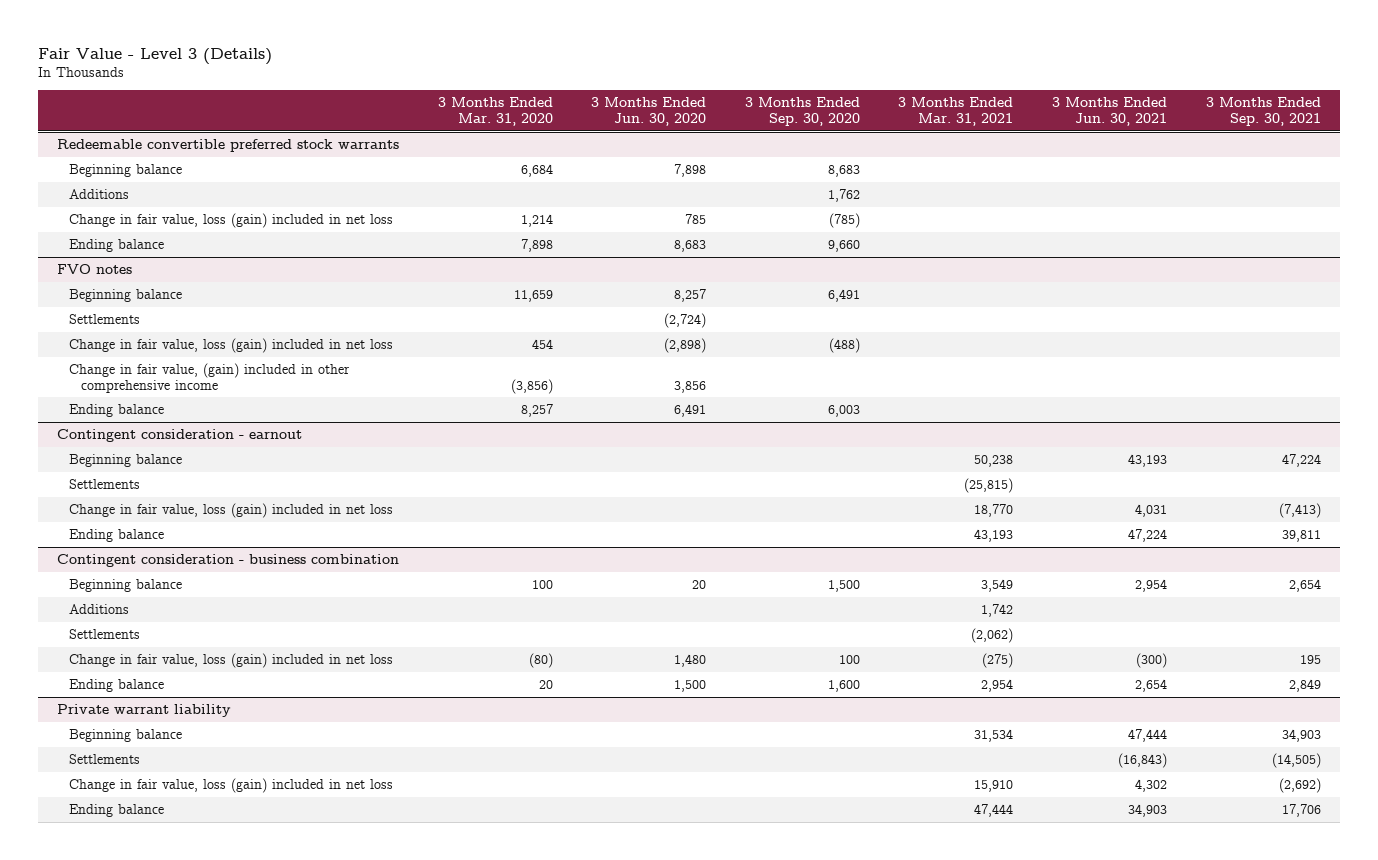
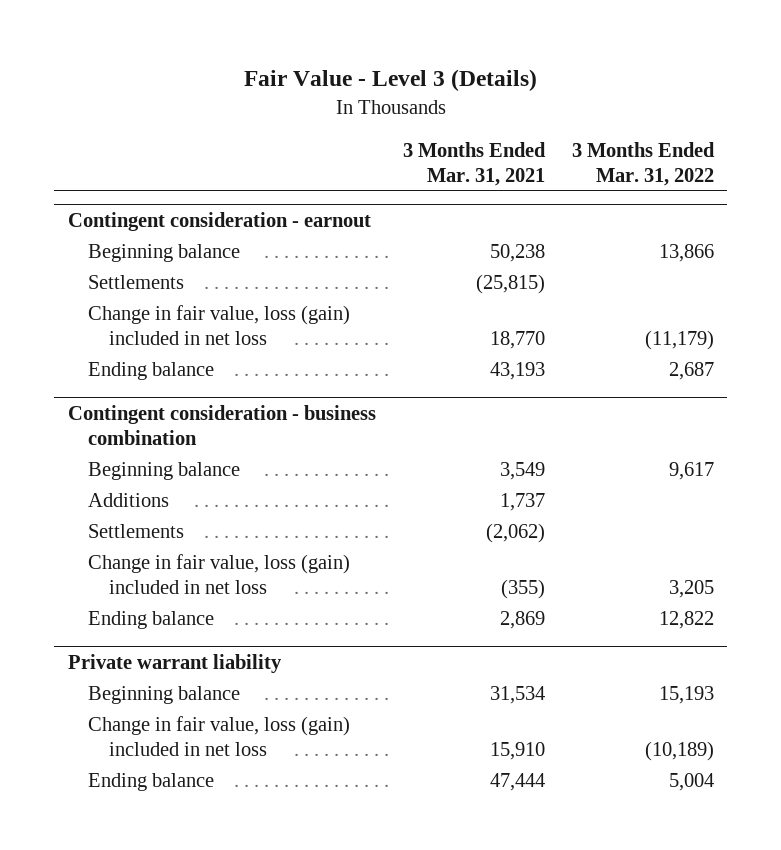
- | 3 Months Ended Mar. 31, 2020 | 3 Months Ended Jun. 30, 2020 | 3 Months Ended Sep. 30, 2020 | 3 Months Ended Mar. 31, 2021 | 3 Months Ended Jun. 30, 2021 | 3 Months Ended Sep. 30, 2021
+ | 3 Months Ended Mar. 31, 2021 | 3 Months Ended Mar. 31, 2022
- Redeemable convertible preferred stock warrants
- Beginning balance | 6,684 | 7,898 | 8,683 | | |
- Additions | | | 1,762 | | |
- Change in fair value, loss (gain) included in net loss | 1,214 | 785 | (785) | | |
- Ending balance | 7,898 | 8,683 | 9,660 | | |
- FVO notes
- Beginning balance | 11,659 | 8,257 | 6,491 | | |
- Settlements | | (2,724) | | | |
- Change in fair value, loss (gain) included in net loss | 454 | (2,898) | (488) | | |
- Change in fair value, (gain) included in other comprehensive income | (3,856) | 3,856 | | | |
- Ending balance | 8,257 | 6,491 | 6,003 | | |
@ Contingent consideration - business combination
- Additions | | | | 1,742 | |
+ Additions | 1,737 |
- Change in fair value, loss (gain) included in net loss | (80) | 1,480 | 100 | (275) | (300) | 195
- Ending balance | 20 | 1,500 | 1,600 | 2,954 | 2,654 | 2,849
+ Change in fair value, loss (gain) included in net loss | (355) | 3,205
+ Ending balance | 2,869 | 12,822
@ Private warrant liability
- Settlements | | | | | (16,843) | (14,505)

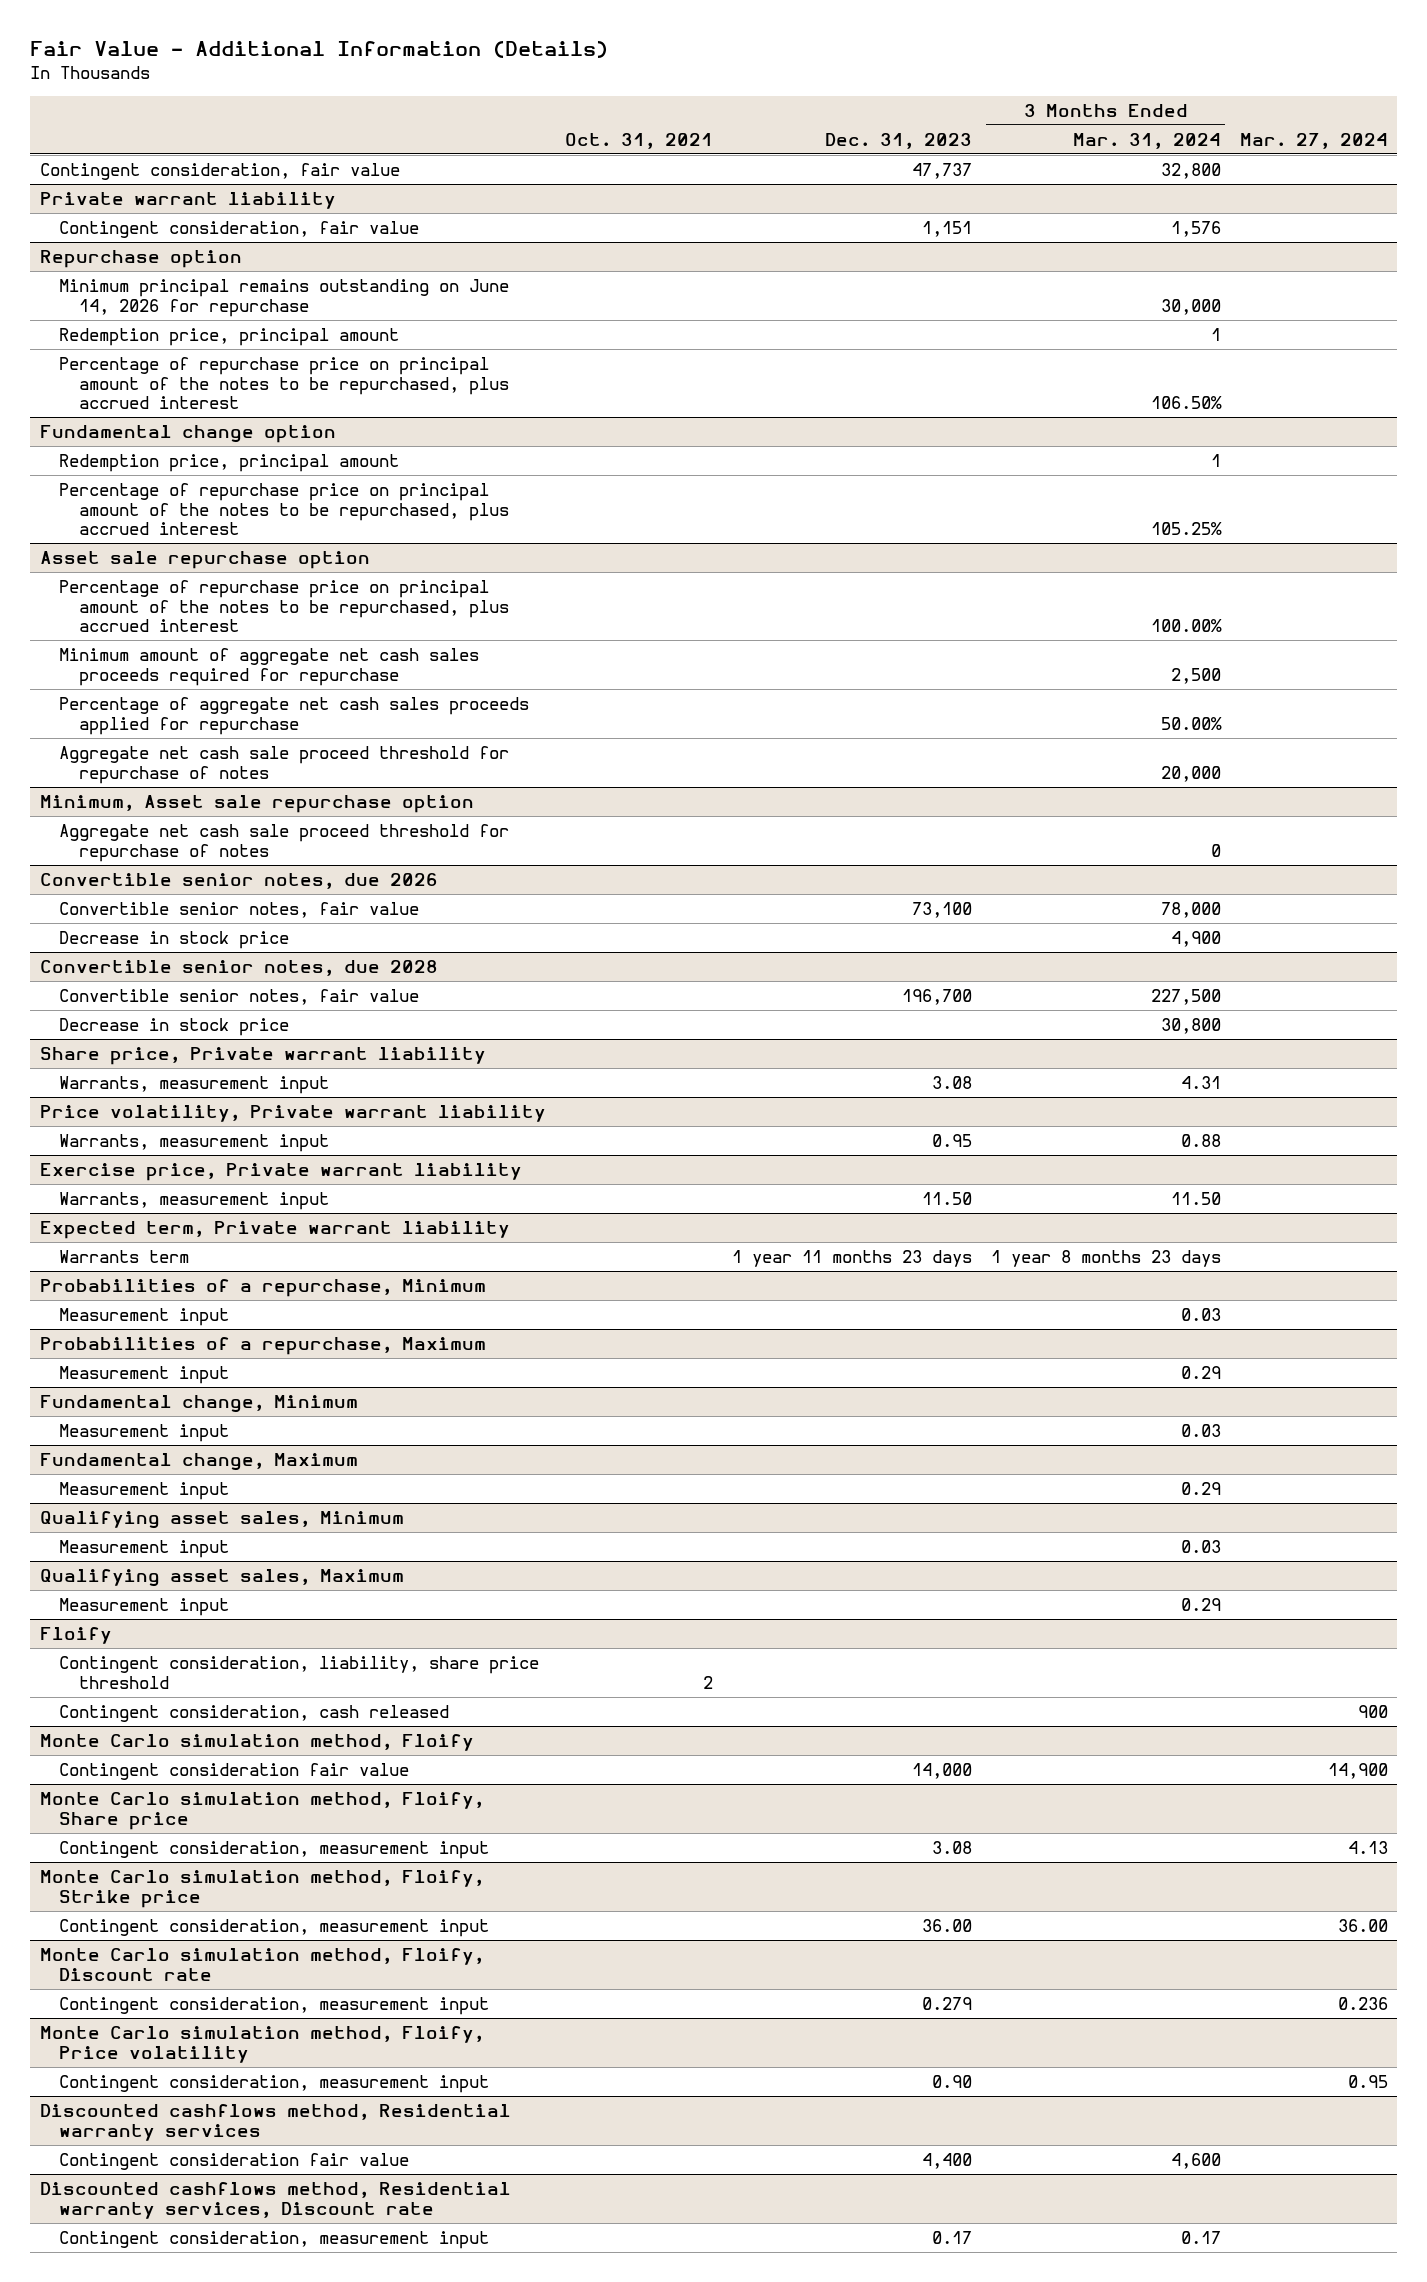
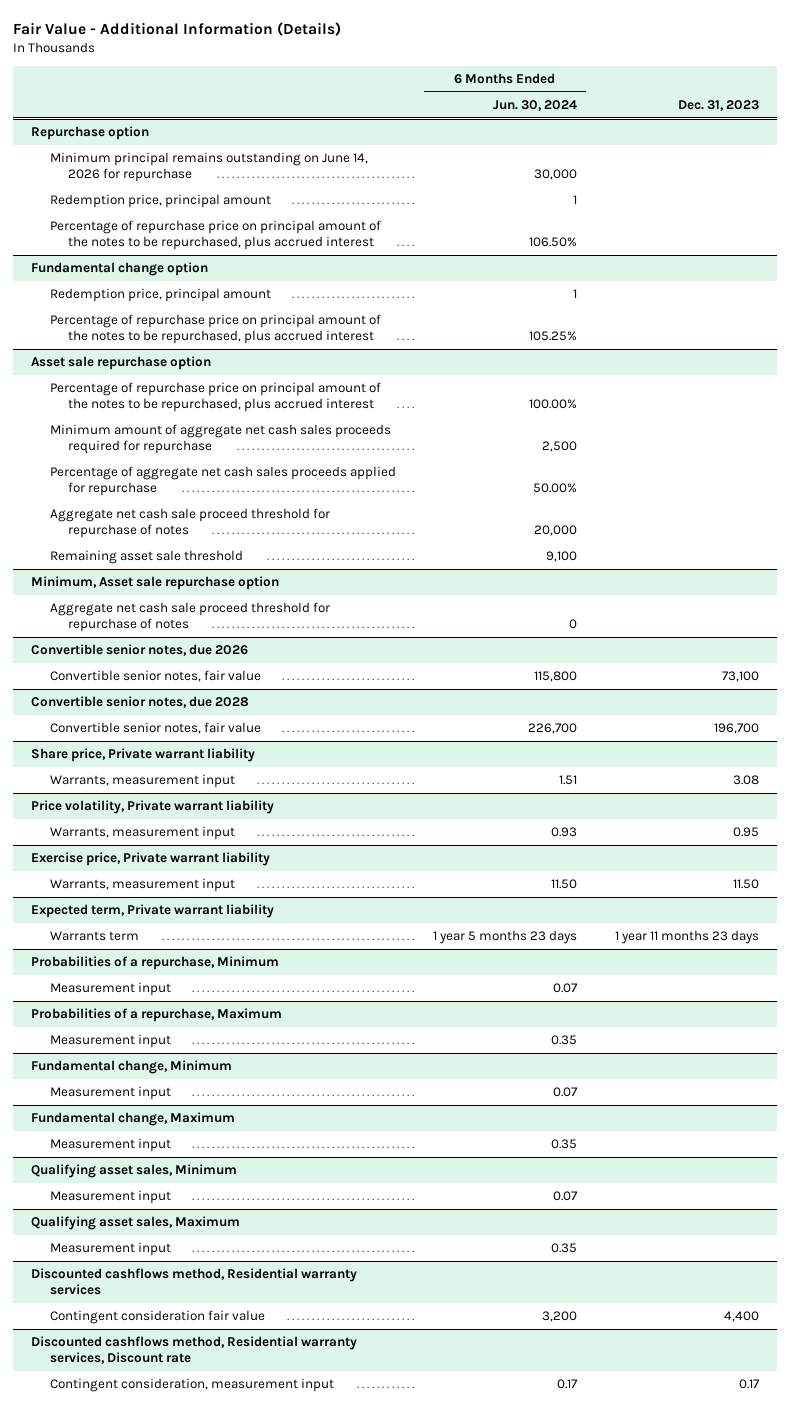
- | Oct. 31, 2021 | Dec. 31, 2023 | 3 Months Ended Mar. 31, 2024 | Mar. 27, 2024
+ | 6 Months Ended Jun. 30, 2024 | Dec. 31, 2023
- Contingent consideration, fair value | | 47,737 | 32,800 |
- Private warrant liability
- Contingent consideration, fair value | | 1,151 | 1,576 |
@ Asset sale repurchase option
+ Remaining asset sale threshold | 9,100 |
@ Convertible senior notes, due 2026
- Decrease in stock price | | | 4,900 |
@ Convertible senior notes, due 2028
- Decrease in stock price | | | 30,800 |
- Floify
- Contingent consideration, liability, share price threshold | 2 | | |
- Contingent consideration, cash released | | | | 900
- Monte Carlo simulation method, Floify
- Contingent consideration fair value | | 14,000 | | 14,900
- Monte Carlo simulation method, Floify, Share price
- Contingent consideration, measurement input | | 3.08 | | 4.13
- Monte Carlo simulation method, Floify, Strike price
- Contingent consideration, measurement input | | 36.00 | | 36.00
- Monte Carlo simulation method, Floify, Discount rate
- Contingent consideration, measurement input | | 0.279 | | 0.236
- Monte Carlo simulation method, Floify, Price volatility
- Contingent consideration, measurement input | | 0.90 | | 0.95

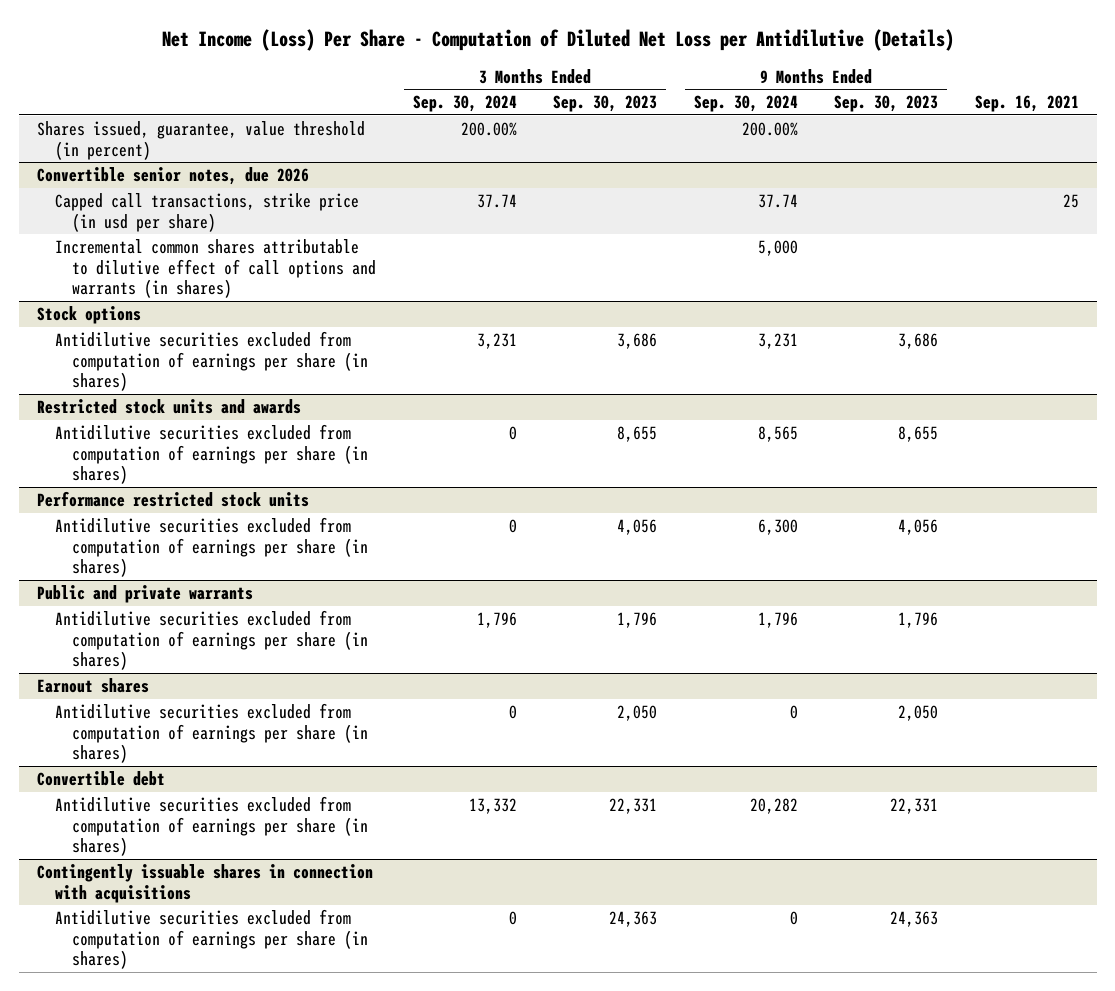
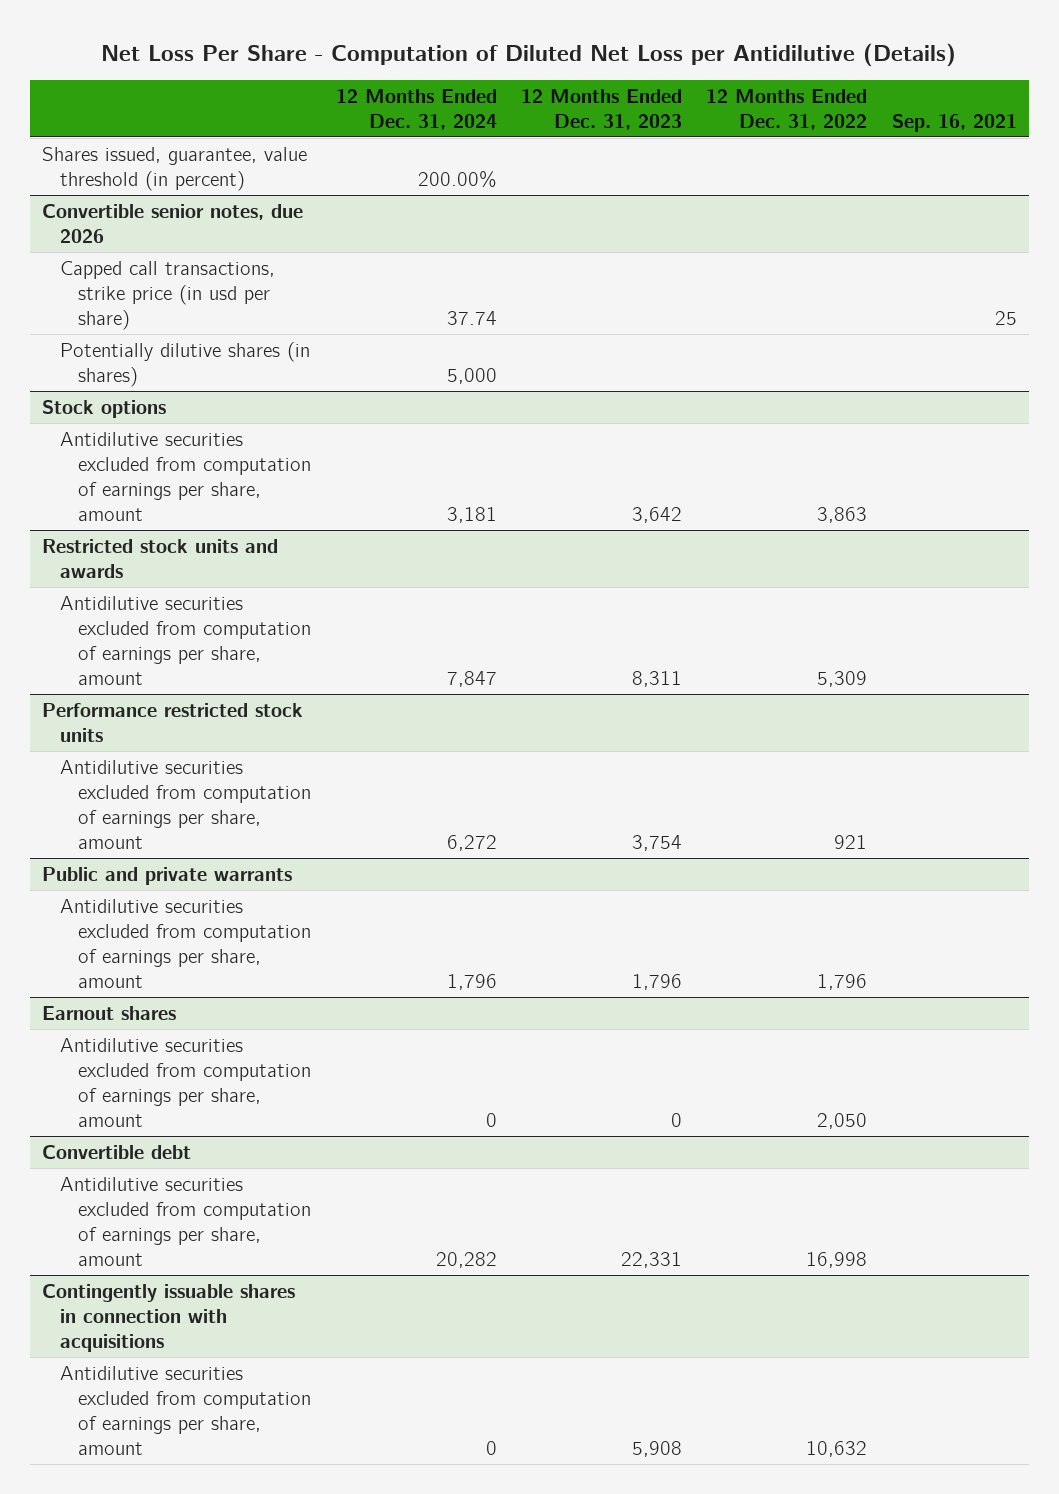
- Net Income (Loss) Per Share - Computation of Diluted Net Loss per Antidilutive (Details)
+ Net Loss Per Share - Computation of Diluted Net Loss per Antidilutive (Details)
- | 3 Months Ended Sep. 30, 2024 | 3 Months Ended Sep. 30, 2023 | 9 Months Ended Sep. 30, 2024 | 9 Months Ended Sep. 30, 2023 | Sep. 16, 2021
+ | 12 Months Ended Dec. 31, 2024 | 12 Months Ended Dec. 31, 2023 | 12 Months Ended Dec. 31, 2022 | Sep. 16, 2021
@ Convertible senior notes, due 2026
- Incremental common shares attributable to dilutive effect of call options and warrants (in shares) | | | 5,000 | |
+ Potentially dilutive shares (in shares) | 5,000 | | |
@ Stock options
- Antidilutive securities excluded from computation of earnings per share (in shares) | 3,231 | 3,686 | 3,231 | 3,686 |
+ Antidilutive securities excluded from computation of earnings per share, amount | 3,181 | 3,642 | 3,863 |
@ Restricted stock units and awards
- Antidilutive securities excluded from computation of earnings per share (in shares) | 0 | 8,655 | 8,565 | 8,655 |
+ Antidilutive securities excluded from computation of earnings per share, amount | 7,847 | 8,311 | 5,309 |
@ Performance restricted stock units
- Antidilutive securities excluded from computation of earnings per share (in shares) | 0 | 4,056 | 6,300 | 4,056 |
+ Antidilutive securities excluded from computation of earnings per share, amount | 6,272 | 3,754 | 921 |
@ Public and private warrants
- Antidilutive securities excluded from computation of earnings per share (in shares) | 1,796 | 1,796 | 1,796 | 1,796 |
+ Antidilutive securities excluded from computation of earnings per share, amount | 1,796 | 1,796 | 1,796 |
@ Earnout shares
- Antidilutive securities excluded from computation of earnings per share (in shares) | 0 | 2,050 | 0 | 2,050 |
+ Antidilutive securities excluded from computation of earnings per share, amount | 0 | 0 | 2,050 |
@ Convertible debt
- Antidilutive securities excluded from computation of earnings per share (in shares) | 13,332 | 22,331 | 20,282 | 22,331 |
+ Antidilutive securities excluded from computation of earnings per share, amount | 20,282 | 22,331 | 16,998 |
@ Contingently issuable shares in connection with acquisitions
- Antidilutive securities excluded from computation of earnings per share (in shares) | 0 | 24,363 | 0 | 24,363 |
+ Antidilutive securities excluded from computation of earnings per share, amount | 0 | 5,908 | 10,632 |

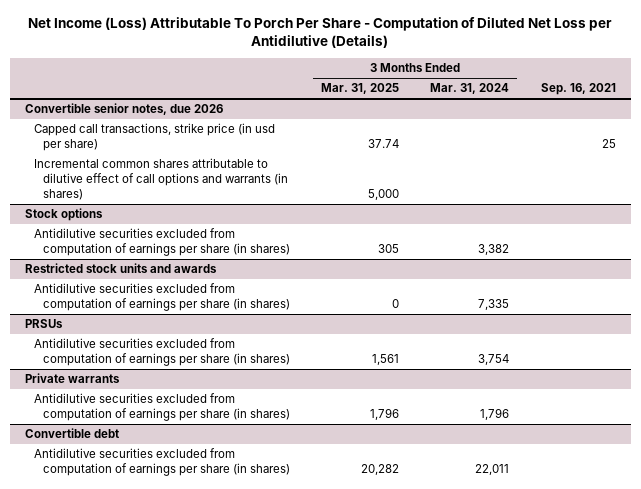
- Net Loss Per Share - Computation of Diluted Net Loss per Antidilutive (Details)
+ Net Income (Loss) Attributable To Porch Per Share - Computation of Diluted Net Loss per Antidilutive (Details)
- | 12 Months Ended Dec. 31, 2024 | 12 Months Ended Dec. 31, 2023 | 12 Months Ended Dec. 31, 2022 | Sep. 16, 2021
+ | 3 Months Ended Mar. 31, 2025 | 3 Months Ended Mar. 31, 2024 | Sep. 16, 2021
- Shares issued, guarantee, value threshold (in percent) | 200.00% | | |
@ Convertible senior notes, due 2026
- Potentially dilutive shares (in shares) | 5,000 | | |
+ Incremental common shares attributable to dilutive effect of call options and warrants (in shares) | 5,000 | |
@ Stock options
- Antidilutive securities excluded from computation of earnings per share, amount | 3,181 | 3,642 | 3,863 |
+ Antidilutive securities excluded from computation of earnings per share (in shares) | 305 | 3,382 |
@ Restricted stock units and awards
- Antidilutive securities excluded from computation of earnings per share, amount | 7,847 | 8,311 | 5,309 |
- Performance restricted stock units
- Antidilutive securities excluded from computation of earnings per share, amount | 6,272 | 3,754 | 921 |
- Public and private warrants
- Antidilutive securities excluded from computation of earnings per share, amount | 1,796 | 1,796 | 1,796 |
- Earnout shares
- Antidilutive securities excluded from computation of earnings per share, amount | 0 | 0 | 2,050 |
@ Restricted stock units and awards
+ Antidilutive securities excluded from computation of earnings per share (in shares) | 0 | 7,335 |
+ PRSUs
+ Antidilutive securities excluded from computation of earnings per share (in shares) | 1,561 | 3,754 |
+ Private warrants
+ Antidilutive securities excluded from computation of earnings per share (in shares) | 1,796 | 1,796 |
@ Convertible debt
- Antidilutive securities excluded from computation of earnings per share, amount | 20,282 | 22,331 | 16,998 |
- Contingently issuable shares in connection with acquisitions
- Antidilutive securities excluded from computation of earnings per share, amount | 0 | 5,908 | 10,632 |
@ Convertible debt
+ Antidilutive securities excluded from computation of earnings per share (in shares) | 20,282 | 22,011 |

